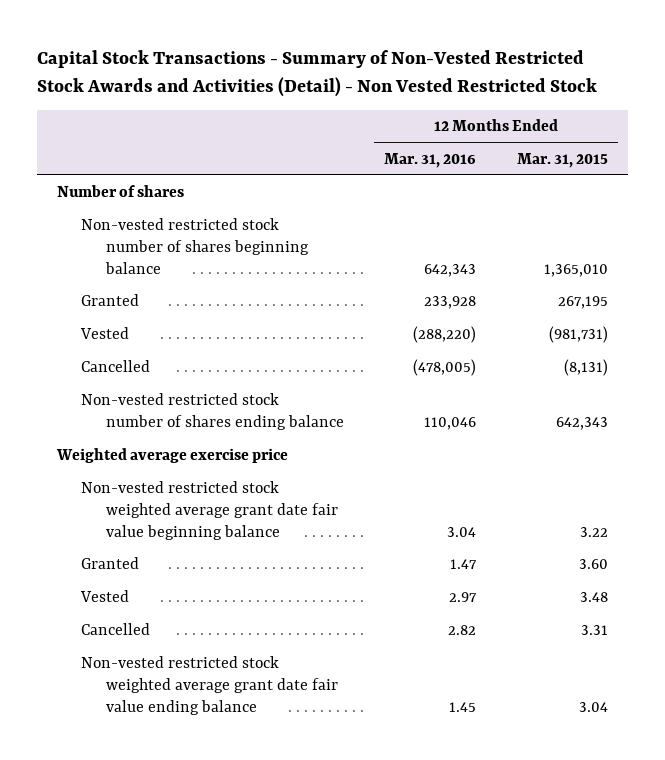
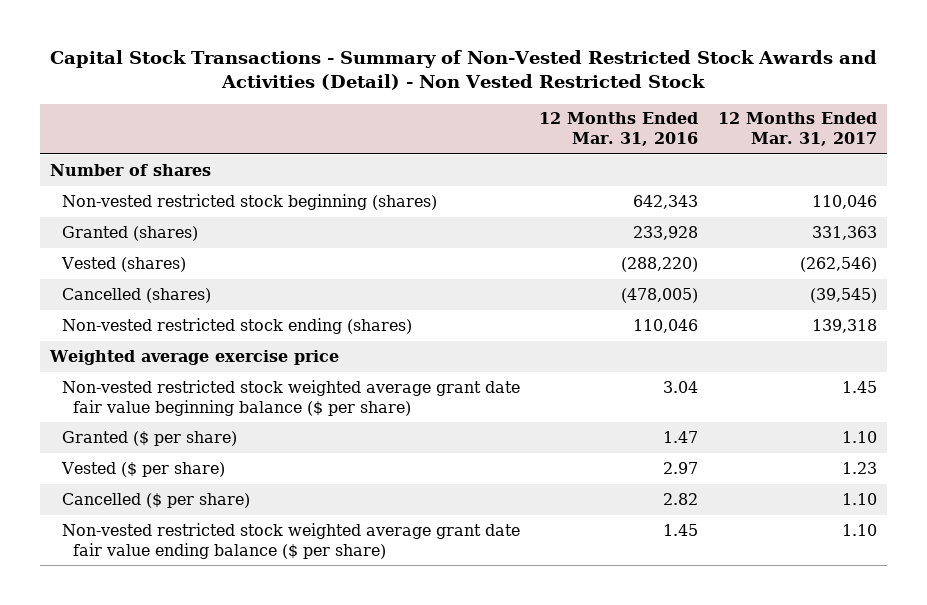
- | 12 Months Ended Mar. 31, 2016 | 12 Months Ended Mar. 31, 2015
+ | 12 Months Ended Mar. 31, 2016 | 12 Months Ended Mar. 31, 2017
- Non-vested restricted stock number of shares beginning balance | 642,343 | 1,365,010
- Granted | 233,928 | 267,195
- Vested | (288,220) | (981,731)
- Cancelled | (478,005) | (8,131)
- Non-vested restricted stock number of shares ending balance | 110,046 | 642,343
+ Non-vested restricted stock beginning (shares) | 642,343 | 110,046
+ Granted (shares) | 233,928 | 331,363
+ Vested (shares) | (288,220) | (262,546)
+ Cancelled (shares) | (478,005) | (39,545)
+ Non-vested restricted stock ending (shares) | 110,046 | 139,318
- Non-vested restricted stock weighted average grant date fair value beginning balance | 3.04 | 3.22
- Granted | 1.47 | 3.60
- Vested | 2.97 | 3.48
- Cancelled | 2.82 | 3.31
- Non-vested restricted stock weighted average grant date fair value ending balance | 1.45 | 3.04
+ Non-vested restricted stock weighted average grant date fair value beginning balance ($ per share) | 3.04 | 1.45
+ Granted ($ per share) | 1.47 | 1.10
+ Vested ($ per share) | 2.97 | 1.23
+ Cancelled ($ per share) | 2.82 | 1.10
+ Non-vested restricted stock weighted average grant date fair value ending balance ($ per share) | 1.45 | 1.10

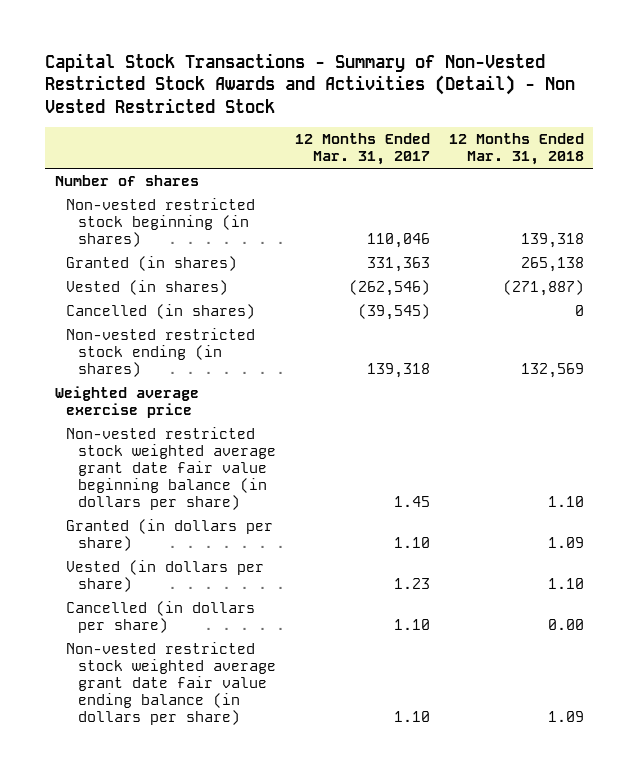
- | 12 Months Ended Mar. 31, 2016 | 12 Months Ended Mar. 31, 2017
+ | 12 Months Ended Mar. 31, 2017 | 12 Months Ended Mar. 31, 2018
- Non-vested restricted stock beginning (shares) | 642,343 | 110,046
- Granted (shares) | 233,928 | 331,363
- Vested (shares) | (288,220) | (262,546)
- Cancelled (shares) | (478,005) | (39,545)
- Non-vested restricted stock ending (shares) | 110,046 | 139,318
+ Non-vested restricted stock beginning (in shares) | 110,046 | 139,318
+ Granted (in shares) | 331,363 | 265,138
+ Vested (in shares) | (262,546) | (271,887)
+ Cancelled (in shares) | (39,545) | 0
+ Non-vested restricted stock ending (in shares) | 139,318 | 132,569
- Non-vested restricted stock weighted average grant date fair value beginning balance ($ per share) | 3.04 | 1.45
- Granted ($ per share) | 1.47 | 1.10
- Vested ($ per share) | 2.97 | 1.23
- Cancelled ($ per share) | 2.82 | 1.10
- Non-vested restricted stock weighted average grant date fair value ending balance ($ per share) | 1.45 | 1.10
+ Non-vested restricted stock weighted average grant date fair value beginning balance (in dollars per share) | 1.45 | 1.10
+ Granted (in dollars per share) | 1.10 | 1.09
+ Vested (in dollars per share) | 1.23 | 1.10
+ Cancelled (in dollars per share) | 1.10 | 0.00
+ Non-vested restricted stock weighted average grant date fair value ending balance (in dollars per share) | 1.10 | 1.09

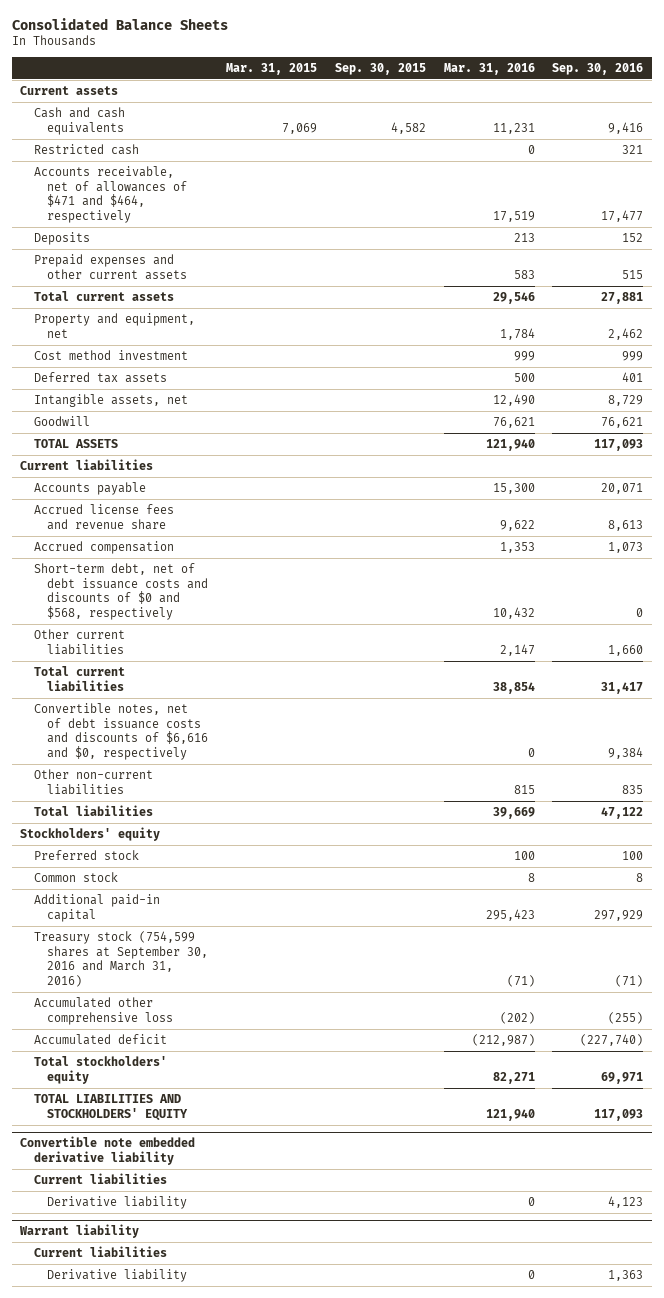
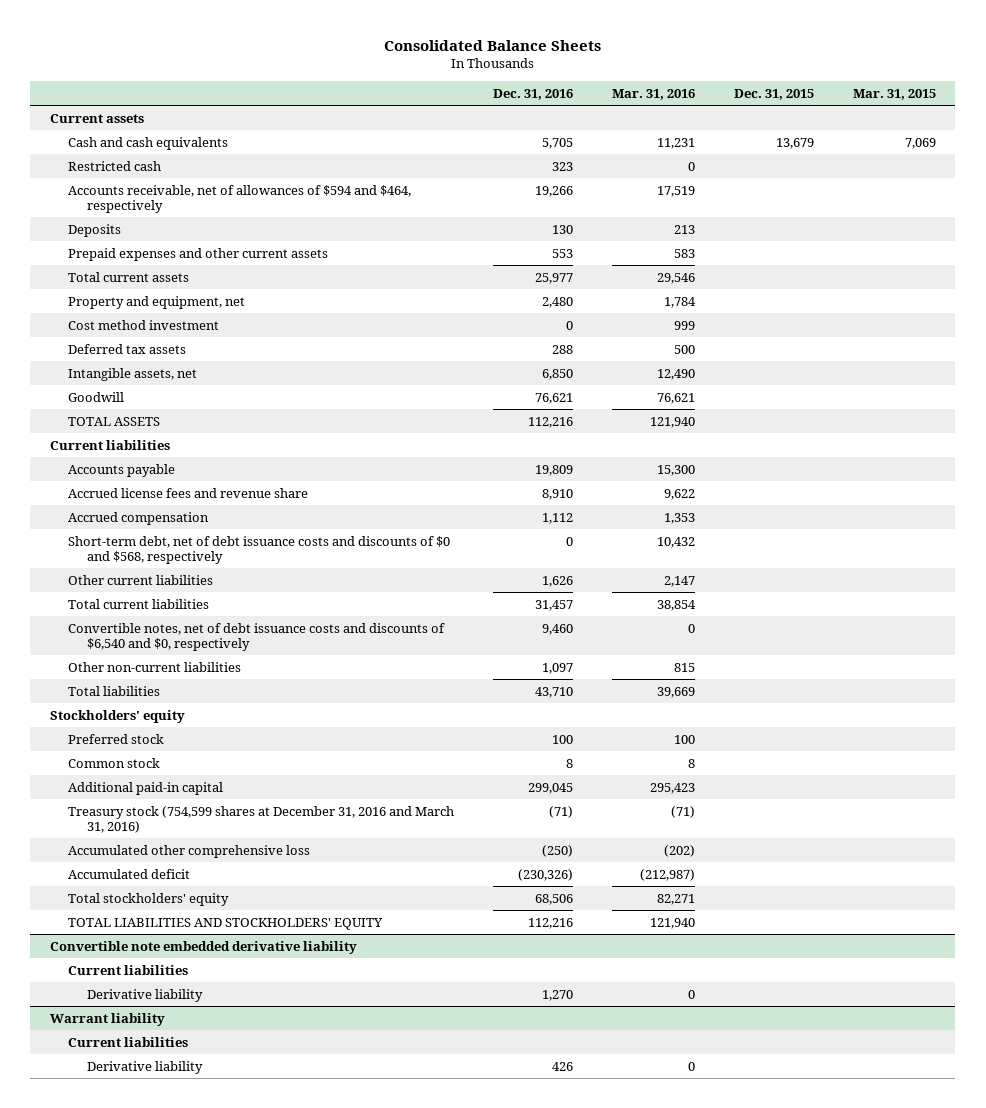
- | Mar. 31, 2015 | Sep. 30, 2015 | Mar. 31, 2016 | Sep. 30, 2016
+ | Dec. 31, 2016 | Mar. 31, 2016 | Dec. 31, 2015 | Mar. 31, 2015
- Accounts receivable, net of allowances of $471 and $464, respectively | | | 17,519 | 17,477
+ Accounts receivable, net of allowances of $594 and $464, respectively | 19,266 | 17,519 | |
- Convertible notes, net of debt issuance costs and discounts of $6,616 and $0, respectively | | | 0 | 9,384
+ Convertible notes, net of debt issuance costs and discounts of $6,540 and $0, respectively | 9,460 | 0 | |
- Treasury stock (754,599 shares at September 30, 2016 and March 31, 2016) | | | (71) | (71)
+ Treasury stock (754,599 shares at December 31, 2016 and March 31, 2016) | (71) | (71) | |

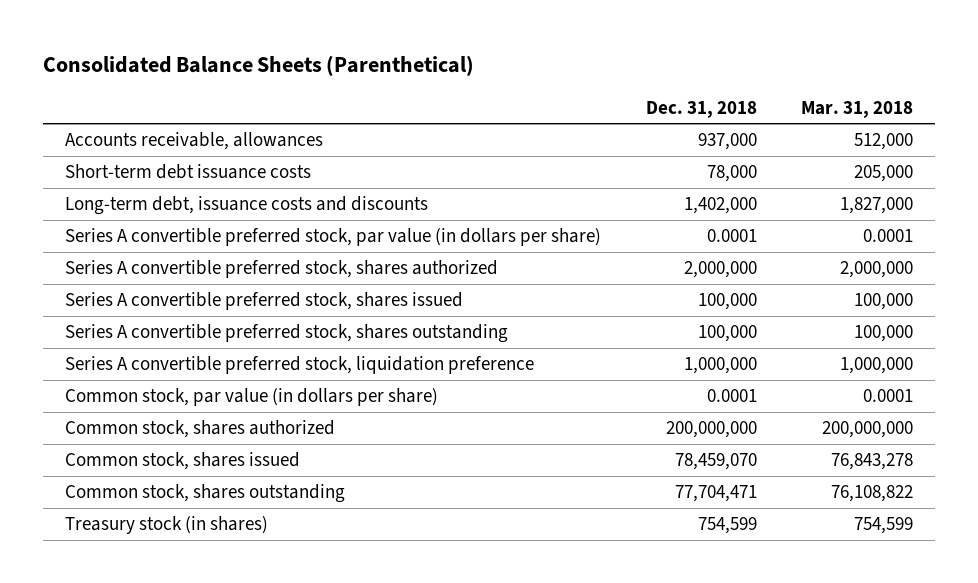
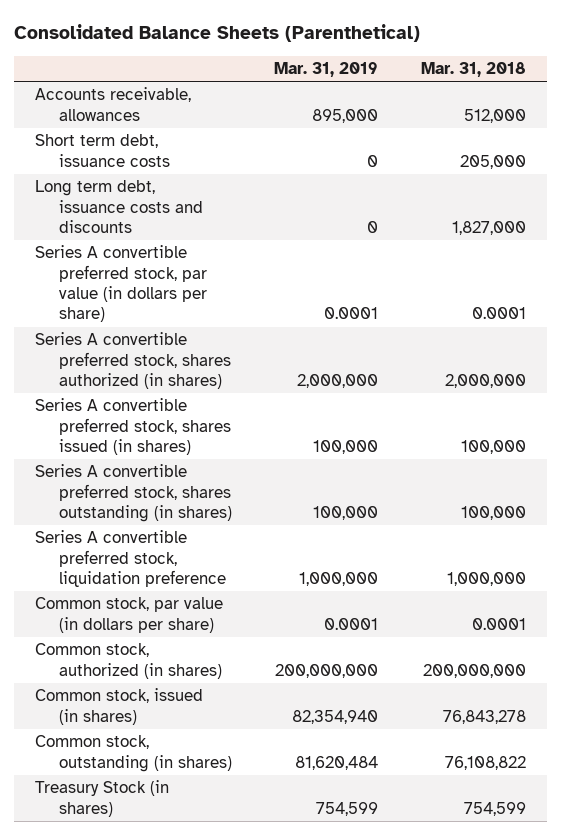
- | Dec. 31, 2018 | Mar. 31, 2018
+ | Mar. 31, 2019 | Mar. 31, 2018
- Short-term debt issuance costs | 78,000 | 205,000
- Long-term debt, issuance costs and discounts | 1,402,000 | 1,827,000
+ Short term debt, issuance costs | 0 | 205,000
+ Long term debt, issuance costs and discounts | 0 | 1,827,000
- Series A convertible preferred stock, shares authorized | 2,000,000 | 2,000,000
- Series A convertible preferred stock, shares issued | 100,000 | 100,000
- Series A convertible preferred stock, shares outstanding | 100,000 | 100,000
+ Series A convertible preferred stock, shares authorized (in shares) | 2,000,000 | 2,000,000
+ Series A convertible preferred stock, shares issued (in shares) | 100,000 | 100,000
+ Series A convertible preferred stock, shares outstanding (in shares) | 100,000 | 100,000
- Common stock, shares authorized | 200,000,000 | 200,000,000
- Common stock, shares issued | 78,459,070 | 76,843,278
- Common stock, shares outstanding | 77,704,471 | 76,108,822
- Treasury stock (in shares) | 754,599 | 754,599
+ Common stock, authorized (in shares) | 200,000,000 | 200,000,000
+ Common stock, issued (in shares) | 82,354,940 | 76,843,278
+ Common stock, outstanding (in shares) | 81,620,484 | 76,108,822
+ Treasury Stock (in shares) | 754,599 | 754,599

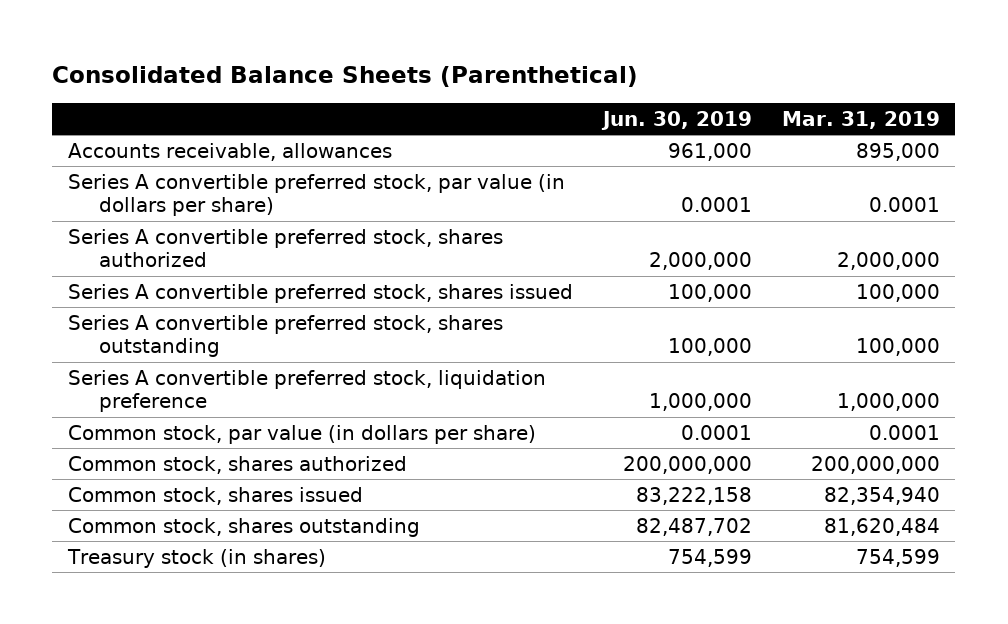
- | Mar. 31, 2019 | Mar. 31, 2018
+ | Jun. 30, 2019 | Mar. 31, 2019
- Short term debt, issuance costs | 0 | 205,000
- Long term debt, issuance costs and discounts | 0 | 1,827,000
- Series A convertible preferred stock, shares authorized (in shares) | 2,000,000 | 2,000,000
- Series A convertible preferred stock, shares issued (in shares) | 100,000 | 100,000
- Series A convertible preferred stock, shares outstanding (in shares) | 100,000 | 100,000
+ Series A convertible preferred stock, shares authorized | 2,000,000 | 2,000,000
+ Series A convertible preferred stock, shares issued | 100,000 | 100,000
+ Series A convertible preferred stock, shares outstanding | 100,000 | 100,000
- Common stock, authorized (in shares) | 200,000,000 | 200,000,000
- Common stock, issued (in shares) | 82,354,940 | 76,843,278
- Common stock, outstanding (in shares) | 81,620,484 | 76,108,822
- Treasury Stock (in shares) | 754,599 | 754,599
+ Common stock, shares authorized | 200,000,000 | 200,000,000
+ Common stock, shares issued | 83,222,158 | 82,354,940
+ Common stock, shares outstanding | 82,487,702 | 81,620,484
+ Treasury stock (in shares) | 754,599 | 754,599

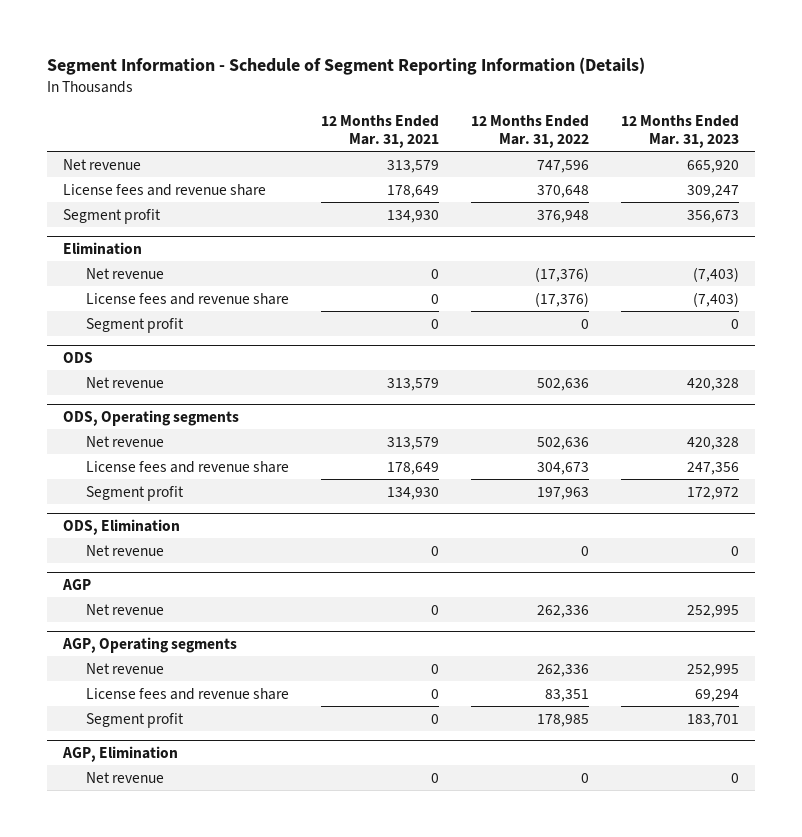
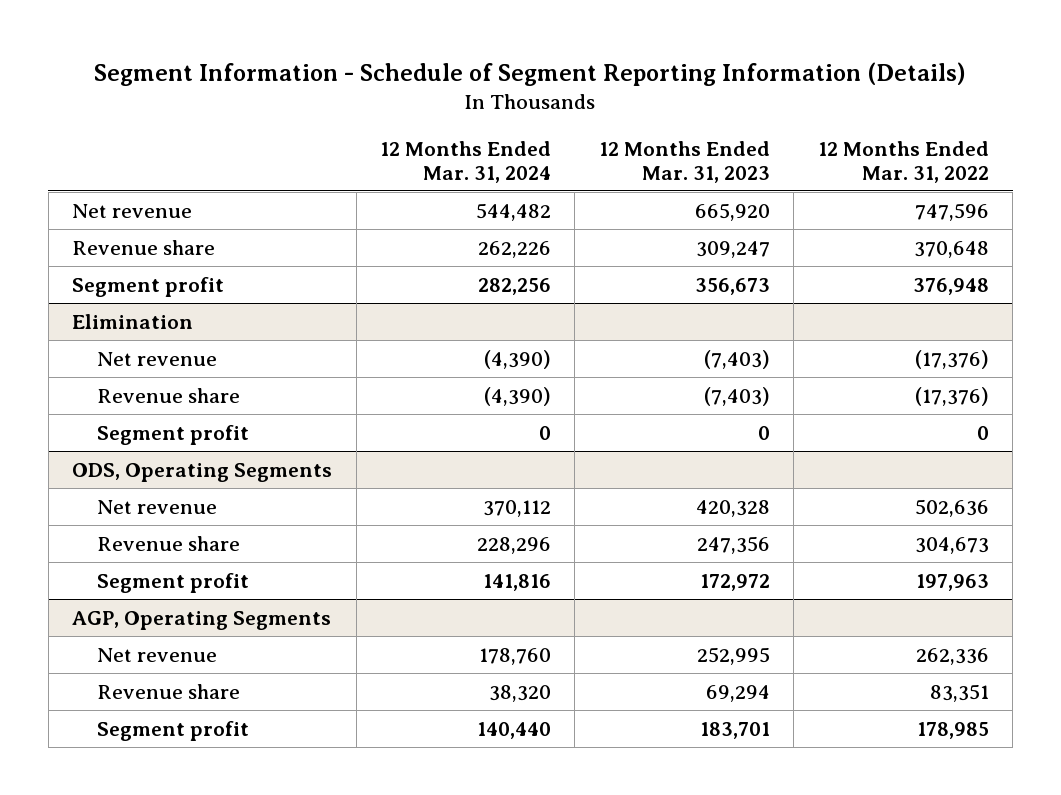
- | 12 Months Ended Mar. 31, 2021 | 12 Months Ended Mar. 31, 2022 | 12 Months Ended Mar. 31, 2023
+ | 12 Months Ended Mar. 31, 2024 | 12 Months Ended Mar. 31, 2023 | 12 Months Ended Mar. 31, 2022
- License fees and revenue share | 178,649 | 370,648 | 309,247
+ Revenue share | 262,226 | 309,247 | 370,648
@ Elimination
- License fees and revenue share | 0 | (17,376) | (7,403)
+ Revenue share | (4,390) | (7,403) | (17,376)
- ODS
- Net revenue | 313,579 | 502,636 | 420,328
- ODS, Operating segments
+ ODS, Operating Segments
- License fees and revenue share | 178,649 | 304,673 | 247,356
+ Revenue share | 228,296 | 247,356 | 304,673
- ODS, Elimination
- Net revenue | 0 | 0 | 0
- AGP
- Net revenue | 0 | 262,336 | 252,995
- AGP, Operating segments
+ AGP, Operating Segments
- License fees and revenue share | 0 | 83,351 | 69,294
+ Revenue share | 38,320 | 69,294 | 83,351
- AGP, Elimination
- Net revenue | 0 | 0 | 0

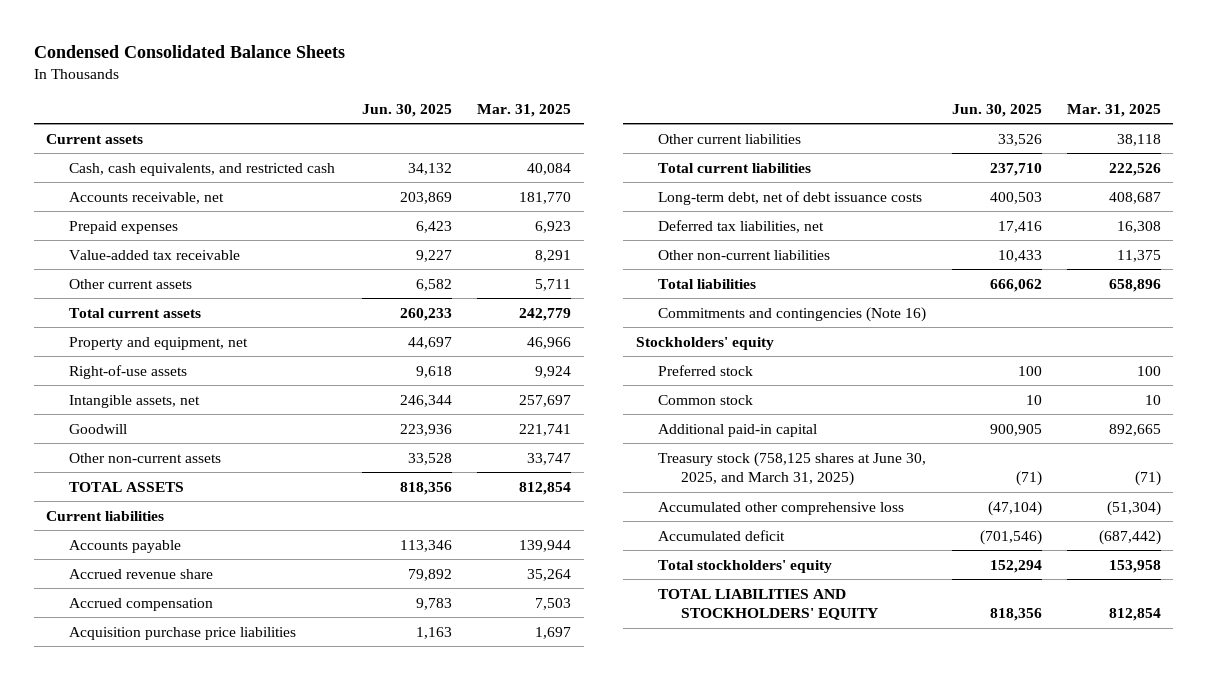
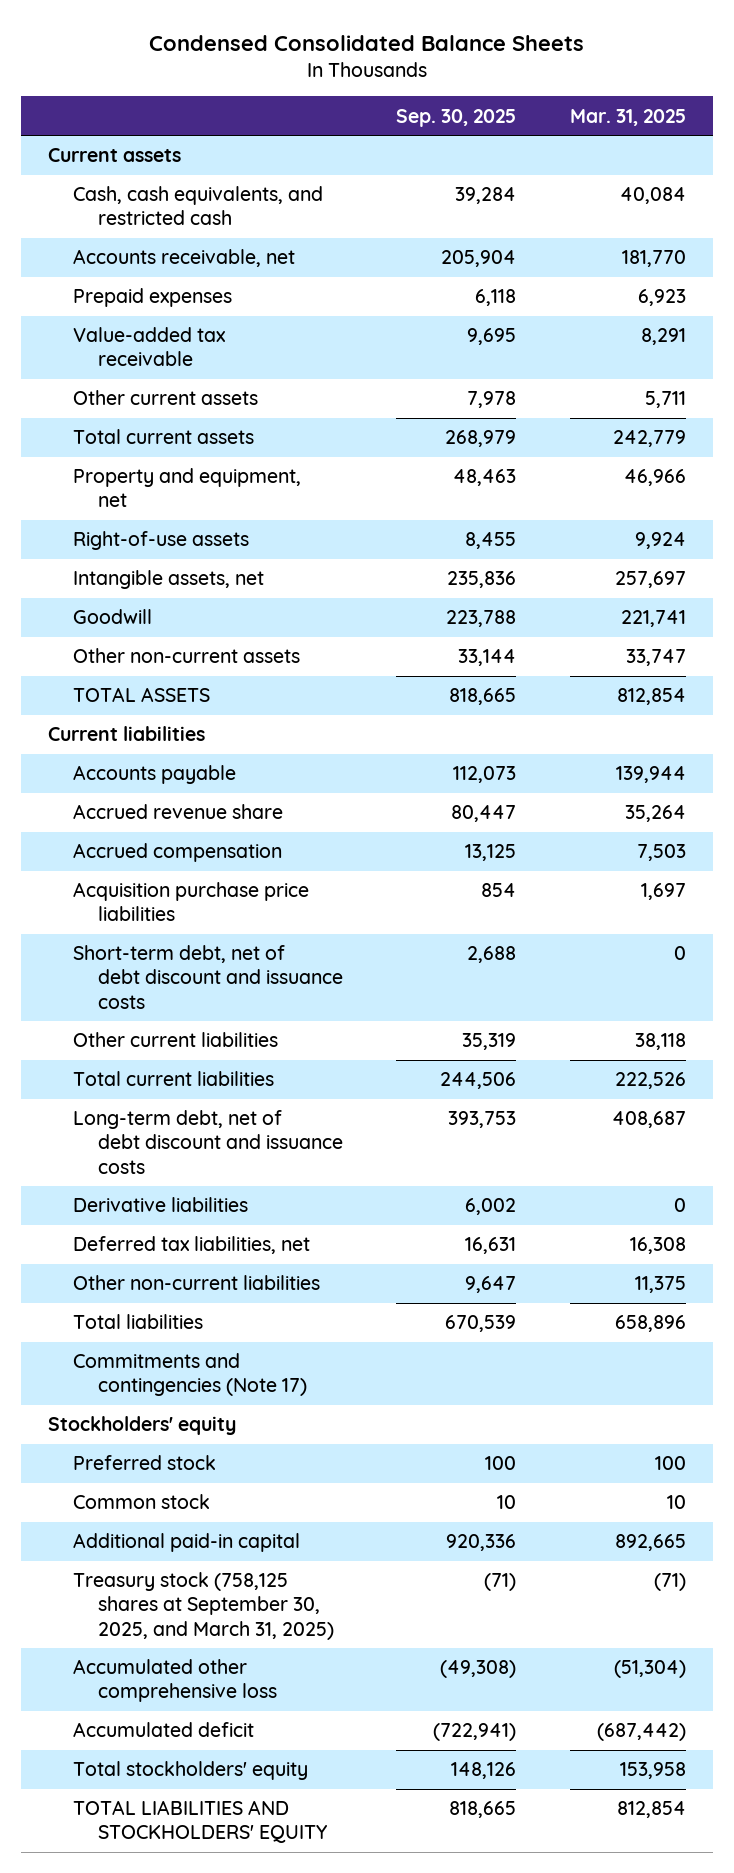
- | Jun. 30, 2025 | Mar. 31, 2025
+ | Sep. 30, 2025 | Mar. 31, 2025
+ Short-term debt, net of debt discount and issuance costs | 2,688 | 0
- Long-term debt, net of debt issuance costs | 400,503 | 408,687
+ Long-term debt, net of debt discount and issuance costs | 393,753 | 408,687
+ Derivative liabilities | 6,002 | 0
- Commitments and contingencies (Note 16)
+ Commitments and contingencies (Note 17)
- Treasury stock (758,125 shares at June 30, 2025, and March 31, 2025) | (71) | (71)
+ Treasury stock (758,125 shares at September 30, 2025, and March 31, 2025) | (71) | (71)

